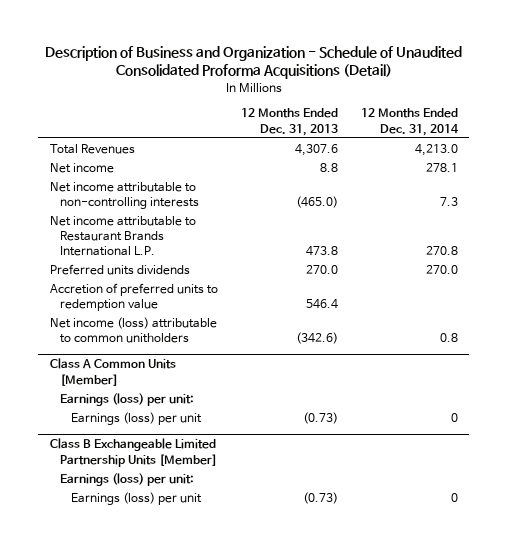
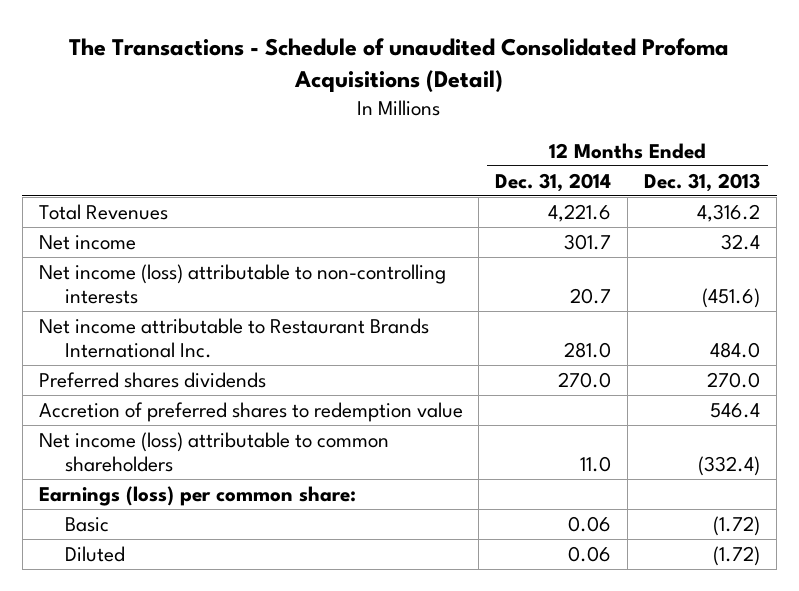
- Description of Business and Organization - Schedule of Unaudited Consolidated Proforma Acquisitions (Detail)
+ The Transactions - Schedule of unaudited Consolidated Profoma Acquisitions (Detail)
- | 12 Months Ended Dec. 31, 2013 | 12 Months Ended Dec. 31, 2014
+ | 12 Months Ended Dec. 31, 2014 | 12 Months Ended Dec. 31, 2013
- Total Revenues | 4,307.6 | 4,213.0
- Net income | 8.8 | 278.1
- Net income attributable to non-controlling interests | (465.0) | 7.3
- Net income attributable to Restaurant Brands International L.P. | 473.8 | 270.8
- Preferred units dividends | 270.0 | 270.0
- Accretion of preferred units to redemption value | 546.4 |
- Net income (loss) attributable to common unitholders | (342.6) | 0.8
- Class A Common Units [Member]
- Earnings (loss) per unit:
- Earnings (loss) per unit | (0.73) | 0
- Class B Exchangeable Limited Partnership Units [Member]
- Earnings (loss) per unit:
- Earnings (loss) per unit | (0.73) | 0
+ Total Revenues | 4,221.6 | 4,316.2
+ Net income | 301.7 | 32.4
+ Net income (loss) attributable to non-controlling interests | 20.7 | (451.6)
+ Net income attributable to Restaurant Brands International Inc. | 281.0 | 484.0
+ Preferred shares dividends | 270.0 | 270.0
+ Accretion of preferred shares to redemption value | | 546.4
+ Net income (loss) attributable to common shareholders | 11.0 | (332.4)
+ Earnings (loss) per common share:
+ Basic | 0.06 | (1.72)
+ Diluted | 0.06 | (1.72)

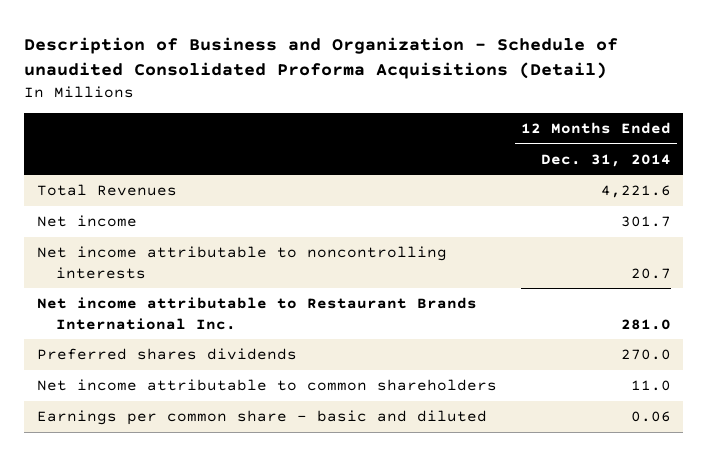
- The Transactions - Schedule of unaudited Consolidated Profoma Acquisitions (Detail)
+ Description of Business and Organization - Schedule of unaudited Consolidated Proforma Acquisitions (Detail)
- | 12 Months Ended Dec. 31, 2014 | 12 Months Ended Dec. 31, 2013
+ | 12 Months Ended Dec. 31, 2014
- Net income (loss) attributable to non-controlling interests | 20.7 | (451.6)
+ Net income attributable to noncontrolling interests | 20.7
- Accretion of preferred shares to redemption value | | 546.4
- Net income (loss) attributable to common shareholders | 11.0 | (332.4)
- Earnings (loss) per common share:
- Basic | 0.06 | (1.72)
- Diluted | 0.06 | (1.72)
+ Net income attributable to common shareholders | 11.0
+ Earnings per common share - basic and diluted | 0.06

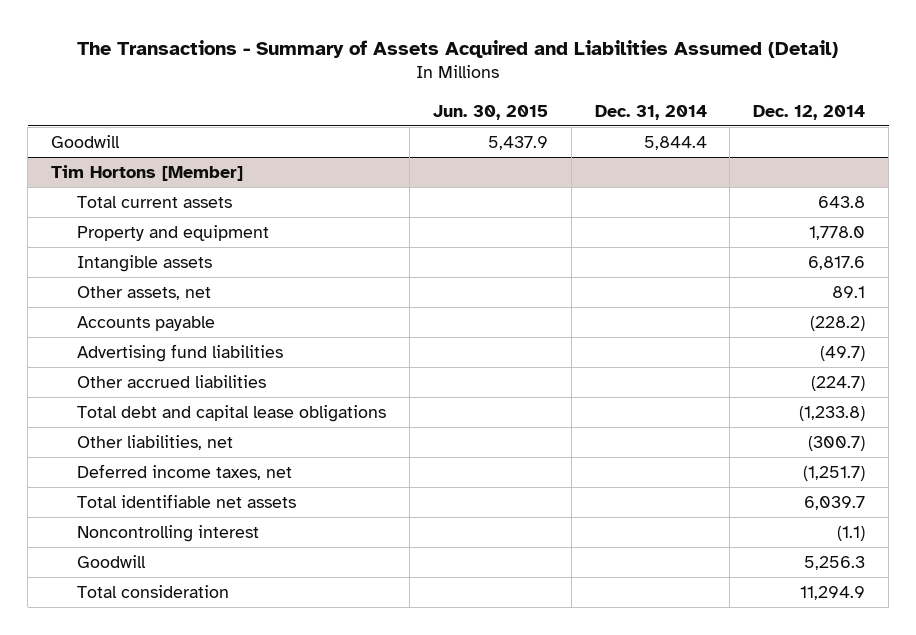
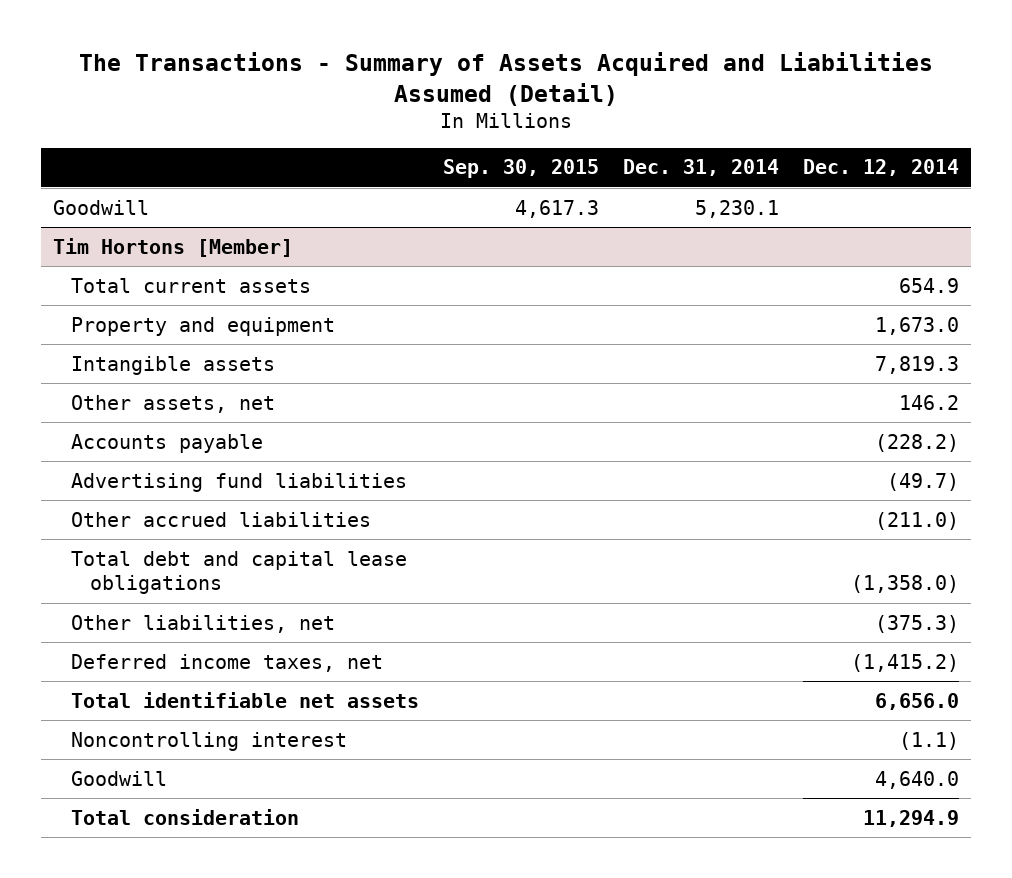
- | Jun. 30, 2015 | Dec. 31, 2014 | Dec. 12, 2014
+ | Sep. 30, 2015 | Dec. 31, 2014 | Dec. 12, 2014
- Goodwill | 5,437.9 | 5,844.4 |
+ Goodwill | 4,617.3 | 5,230.1 |
@ Tim Hortons [Member]
- Total current assets | | | 643.8
- Property and equipment | | | 1,778.0
- Intangible assets | | | 6,817.6
- Other assets, net | | | 89.1
+ Total current assets | | | 654.9
+ Property and equipment | | | 1,673.0
+ Intangible assets | | | 7,819.3
+ Other assets, net | | | 146.2
- Other accrued liabilities | | | (224.7)
- Total debt and capital lease obligations | | | (1,233.8)
- Other liabilities, net | | | (300.7)
- Deferred income taxes, net | | | (1,251.7)
- Total identifiable net assets | | | 6,039.7
+ Other accrued liabilities | | | (211.0)
+ Total debt and capital lease obligations | | | (1,358.0)
+ Other liabilities, net | | | (375.3)
+ Deferred income taxes, net | | | (1,415.2)
+ Total identifiable net assets | | | 6,656.0
- Goodwill | | | 5,256.3
+ Goodwill | | | 4,640.0

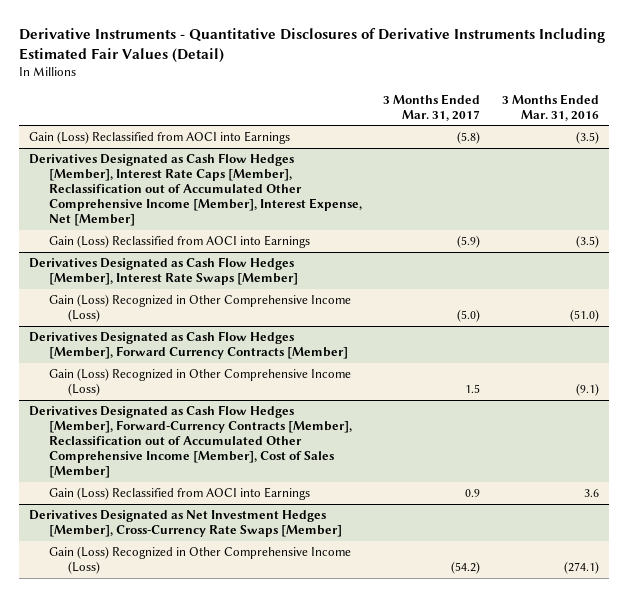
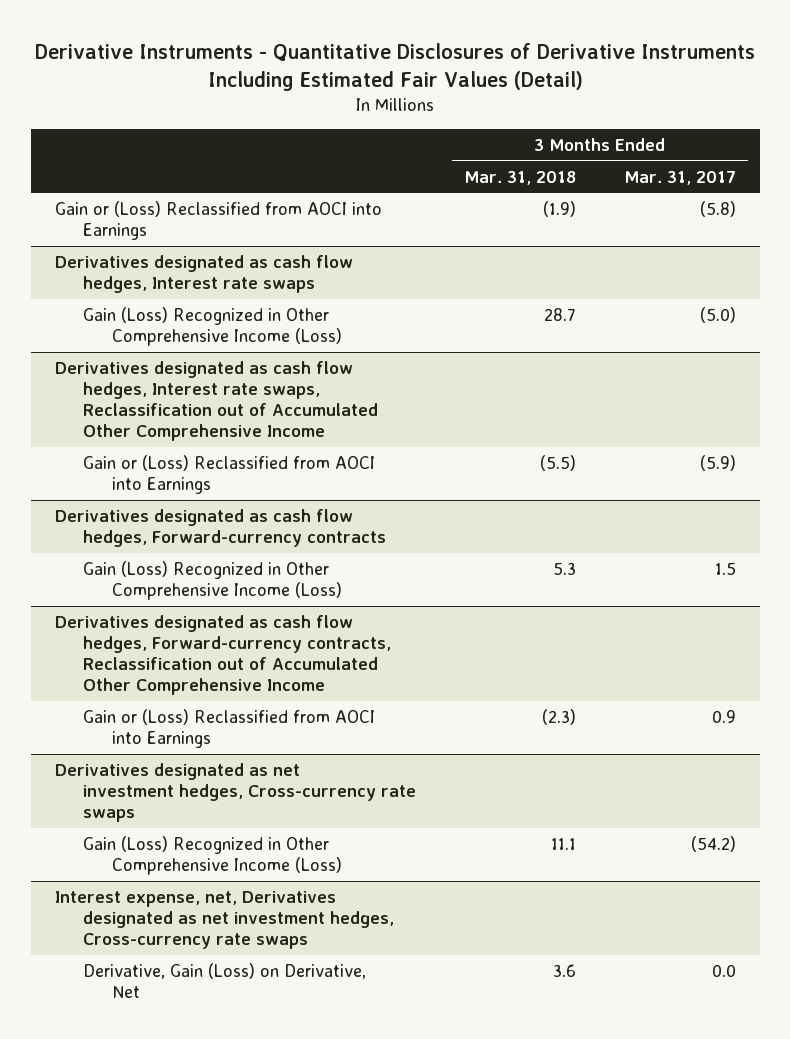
- | 3 Months Ended Mar. 31, 2017 | 3 Months Ended Mar. 31, 2016
+ | 3 Months Ended Mar. 31, 2018 | 3 Months Ended Mar. 31, 2017
- Gain (Loss) Reclassified from AOCI into Earnings | (5.8) | (3.5)
- Derivatives Designated as Cash Flow Hedges [Member], Interest Rate Caps [Member], Reclassification out of Accumulated Other Comprehensive Income [Member], Interest Expense, Net [Member]
- Gain (Loss) Reclassified from AOCI into Earnings | (5.9) | (3.5)
- Derivatives Designated as Cash Flow Hedges [Member], Interest Rate Swaps [Member]
+ Gain or (Loss) Reclassified from AOCI into Earnings | (1.9) | (5.8)
+ Derivatives designated as cash flow hedges, Interest rate swaps
- Derivatives Designated as Cash Flow Hedges [Member], Forward Currency Contracts [Member]
+ Derivatives designated as cash flow hedges, Interest rate swaps, Reclassification out of Accumulated Other Comprehensive Income
+ Gain or (Loss) Reclassified from AOCI into Earnings | (5.5) | (5.9)
+ Derivatives designated as cash flow hedges, Forward-currency contracts
- Derivatives Designated as Cash Flow Hedges [Member], Forward-Currency Contracts [Member], Reclassification out of Accumulated Other Comprehensive Income [Member], Cost of Sales [Member]
- Gain (Loss) Reclassified from AOCI into Earnings | 0.9 | 3.6
- Derivatives Designated as Net Investment Hedges [Member], Cross-Currency Rate Swaps [Member]
+ Derivatives designated as cash flow hedges, Forward-currency contracts, Reclassification out of Accumulated Other Comprehensive Income
+ Gain or (Loss) Reclassified from AOCI into Earnings | (2.3) | 0.9
+ Derivatives designated as net investment hedges, Cross-currency rate swaps
+ Interest expense, net, Derivatives designated as net investment hedges, Cross-currency rate swaps
+ Derivative, Gain (Loss) on Derivative, Net | 3.6 | 0.0

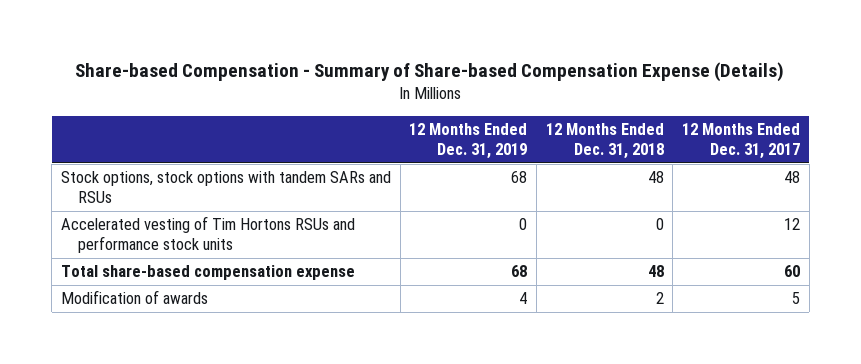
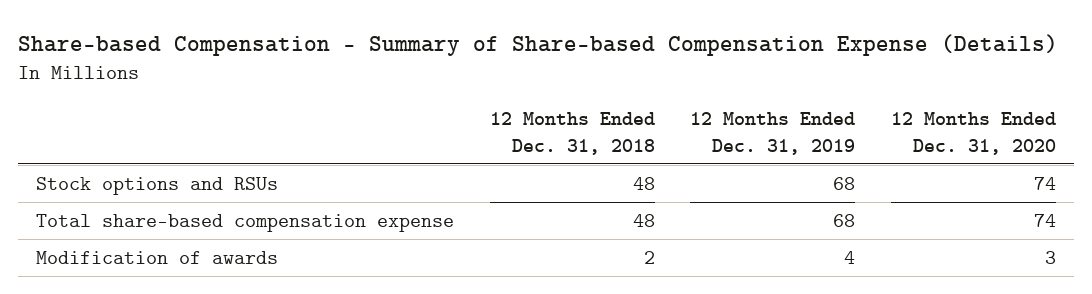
- | 12 Months Ended Dec. 31, 2019 | 12 Months Ended Dec. 31, 2018 | 12 Months Ended Dec. 31, 2017
+ | 12 Months Ended Dec. 31, 2018 | 12 Months Ended Dec. 31, 2019 | 12 Months Ended Dec. 31, 2020
- Stock options, stock options with tandem SARs and RSUs | 68 | 48 | 48
- Accelerated vesting of Tim Hortons RSUs and performance stock units | 0 | 0 | 12
+ Stock options and RSUs | 48 | 68 | 74

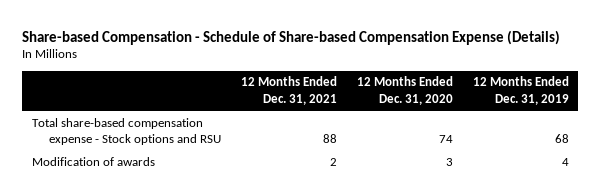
- Share-based Compensation - Summary of Share-based Compensation Expense (Details)
+ Share-based Compensation - Schedule of Share-based Compensation Expense (Details)
- | 12 Months Ended Dec. 31, 2018 | 12 Months Ended Dec. 31, 2019 | 12 Months Ended Dec. 31, 2020
+ | 12 Months Ended Dec. 31, 2021 | 12 Months Ended Dec. 31, 2020 | 12 Months Ended Dec. 31, 2019
- Stock options and RSUs | 48 | 68 | 74
- Total share-based compensation expense | 48 | 68 | 74
+ Total share-based compensation expense - Stock options and RSU | 88 | 74 | 68

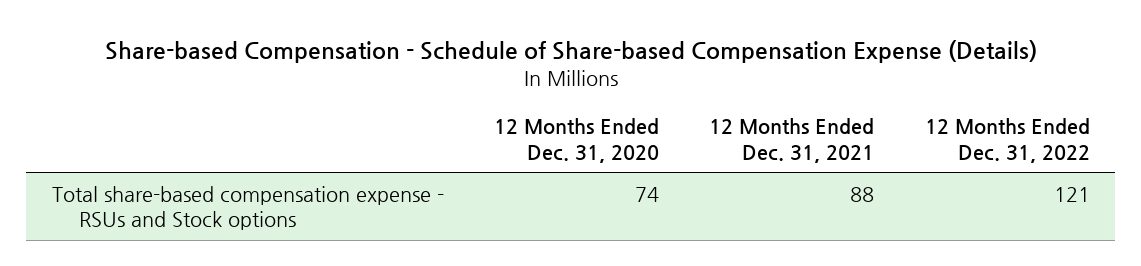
- | 12 Months Ended Dec. 31, 2021 | 12 Months Ended Dec. 31, 2020 | 12 Months Ended Dec. 31, 2019
+ | 12 Months Ended Dec. 31, 2020 | 12 Months Ended Dec. 31, 2021 | 12 Months Ended Dec. 31, 2022
- Total share-based compensation expense - Stock options and RSU | 88 | 74 | 68
- Modification of awards | 2 | 3 | 4
+ Total share-based compensation expense - RSUs and Stock options | 74 | 88 | 121

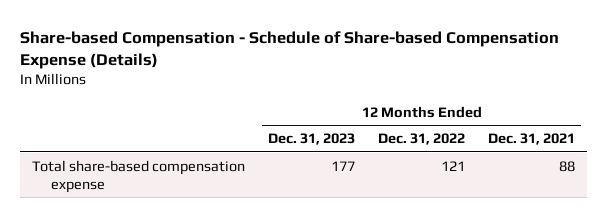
- | 12 Months Ended Dec. 31, 2020 | 12 Months Ended Dec. 31, 2021 | 12 Months Ended Dec. 31, 2022
+ | 12 Months Ended Dec. 31, 2023 | 12 Months Ended Dec. 31, 2022 | 12 Months Ended Dec. 31, 2021
- Total share-based compensation expense - RSUs and Stock options | 74 | 88 | 121
+ Total share-based compensation expense | 177 | 121 | 88

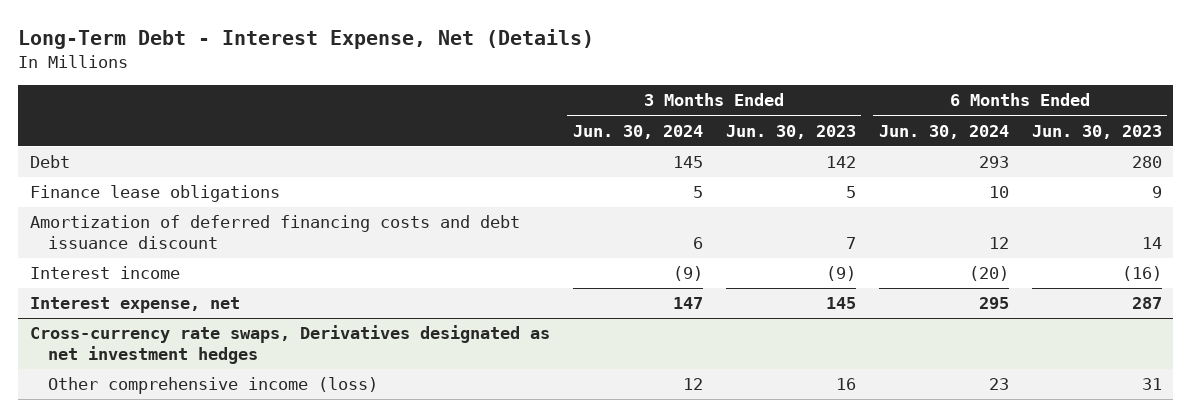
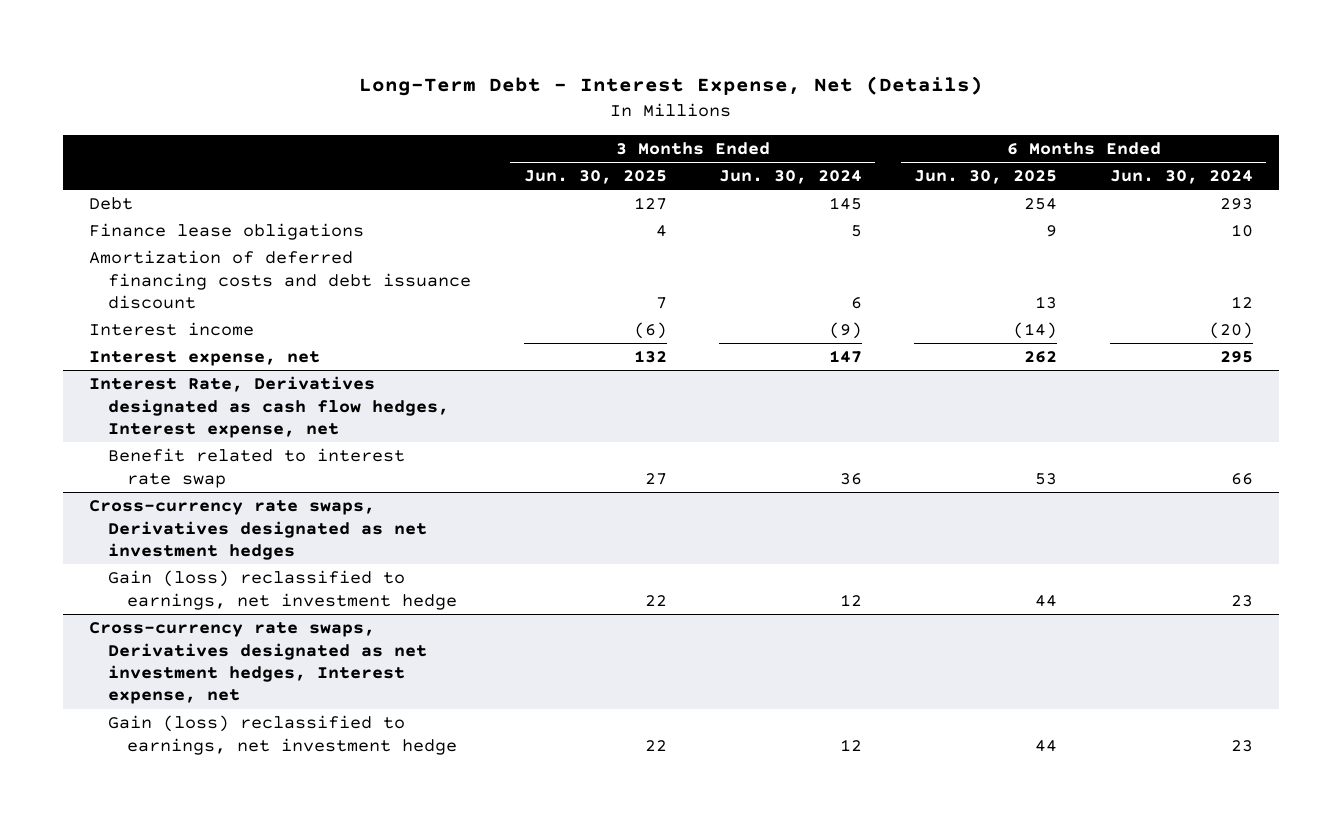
- | 3 Months Ended Jun. 30, 2024 | 3 Months Ended Jun. 30, 2023 | 6 Months Ended Jun. 30, 2024 | 6 Months Ended Jun. 30, 2023
+ | 3 Months Ended Jun. 30, 2025 | 3 Months Ended Jun. 30, 2024 | 6 Months Ended Jun. 30, 2025 | 6 Months Ended Jun. 30, 2024
+ Interest Rate, Derivatives designated as cash flow hedges, Interest expense, net
+ Benefit related to interest rate swap | 27 | 36 | 53 | 66
@ Cross-currency rate swaps, Derivatives designated as net investment hedges
- Other comprehensive income (loss) | 12 | 16 | 23 | 31
+ Gain (loss) reclassified to earnings, net investment hedge | 22 | 12 | 44 | 23
+ Cross-currency rate swaps, Derivatives designated as net investment hedges, Interest expense, net
+ Gain (loss) reclassified to earnings, net investment hedge | 22 | 12 | 44 | 23

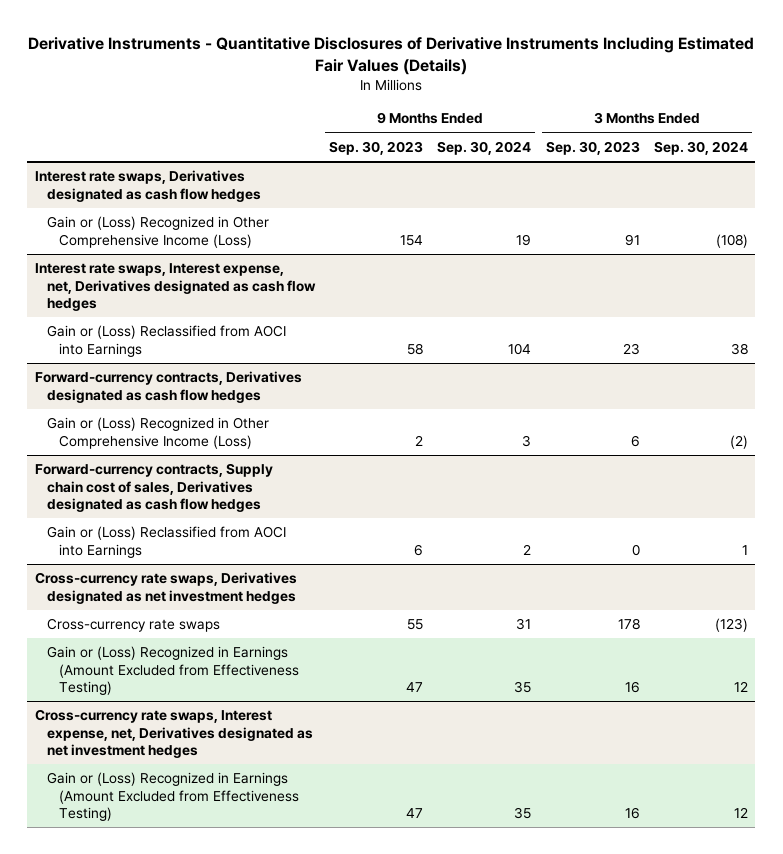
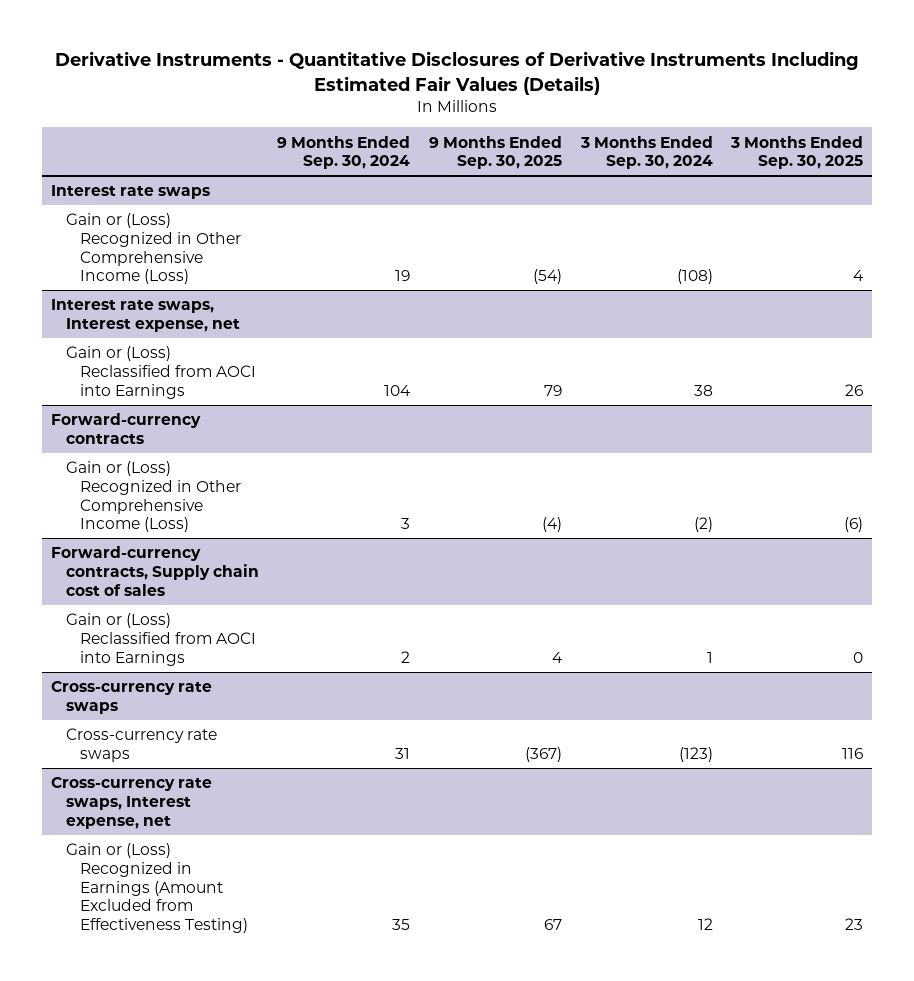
- | 9 Months Ended Sep. 30, 2023 | 9 Months Ended Sep. 30, 2024 | 3 Months Ended Sep. 30, 2023 | 3 Months Ended Sep. 30, 2024
+ | 9 Months Ended Sep. 30, 2024 | 9 Months Ended Sep. 30, 2025 | 3 Months Ended Sep. 30, 2024 | 3 Months Ended Sep. 30, 2025
- Interest rate swaps, Derivatives designated as cash flow hedges
+ Interest rate swaps
- Interest rate swaps, Interest expense, net, Derivatives designated as cash flow hedges
+ Interest rate swaps, Interest expense, net
- Forward-currency contracts, Derivatives designated as cash flow hedges
+ Forward-currency contracts
- Forward-currency contracts, Supply chain cost of sales, Derivatives designated as cash flow hedges
+ Forward-currency contracts, Supply chain cost of sales
- Cross-currency rate swaps, Derivatives designated as net investment hedges
+ Cross-currency rate swaps
- Gain or (Loss) Recognized in Earnings (Amount Excluded from Effectiveness Testing) | 47 | 35 | 16 | 12
- Cross-currency rate swaps, Interest expense, net, Derivatives designated as net investment hedges
+ Cross-currency rate swaps, Interest expense, net

